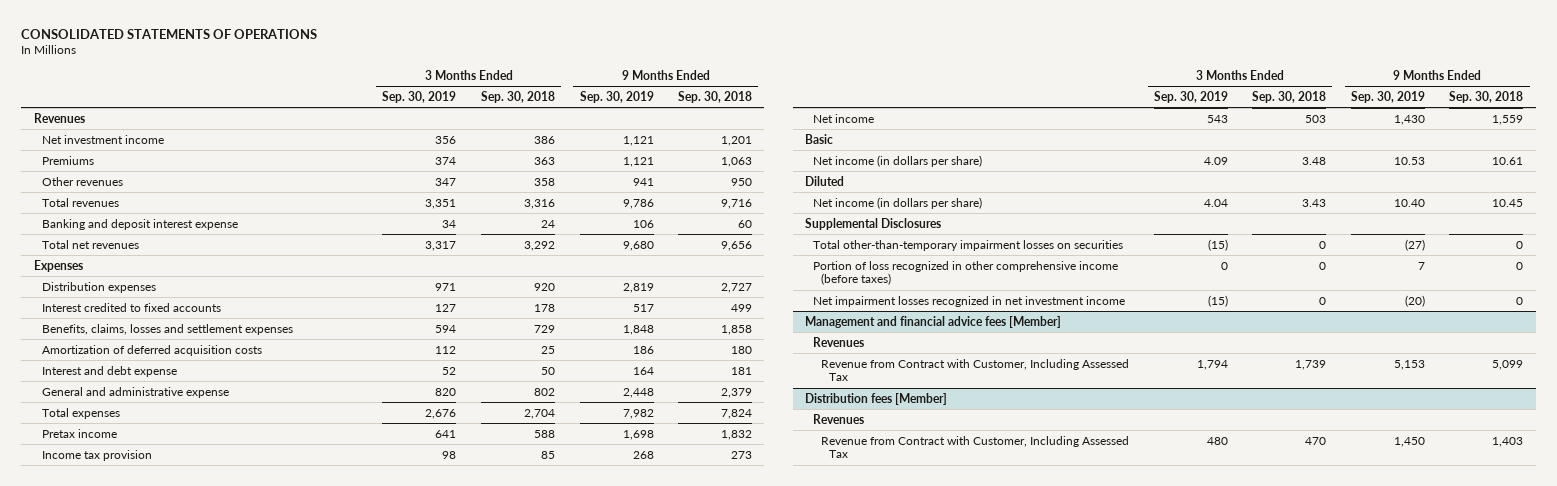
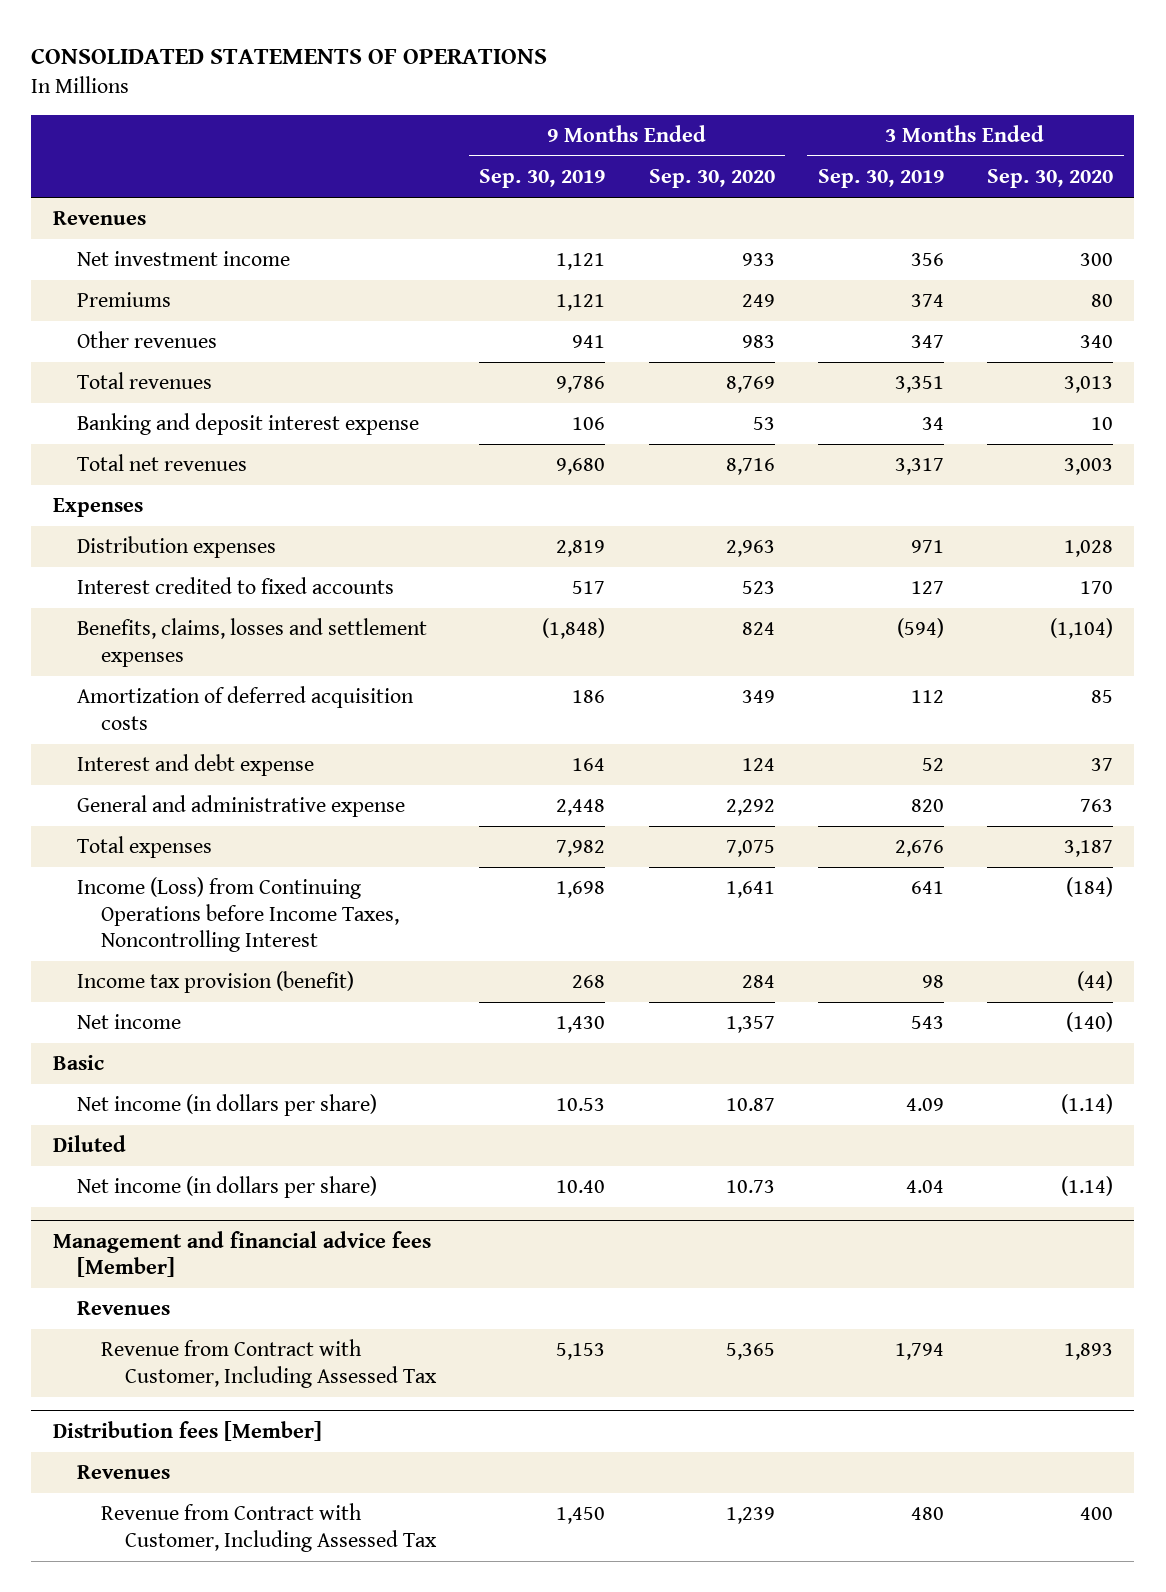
- | 3 Months Ended Sep. 30, 2019 | 3 Months Ended Sep. 30, 2018 | 9 Months Ended Sep. 30, 2019 | 9 Months Ended Sep. 30, 2018
+ | 9 Months Ended Sep. 30, 2019 | 9 Months Ended Sep. 30, 2020 | 3 Months Ended Sep. 30, 2019 | 3 Months Ended Sep. 30, 2020
- Benefits, claims, losses and settlement expenses | 594 | 729 | 1,848 | 1,858
+ Benefits, claims, losses and settlement expenses | (1,848) | 824 | (594) | (1,104)
- Pretax income | 641 | 588 | 1,698 | 1,832
- Income tax provision | 98 | 85 | 268 | 273
+ Income (Loss) from Continuing Operations before Income Taxes, Noncontrolling Interest | 1,698 | 1,641 | 641 | (184)
+ Income tax provision (benefit) | 268 | 284 | 98 | (44)
- Supplemental Disclosures
- Total other-than-temporary impairment losses on securities | (15) | 0 | (27) | 0
- Portion of loss recognized in other comprehensive income (before taxes) | 0 | 0 | 7 | 0
- Net impairment losses recognized in net investment income | (15) | 0 | (20) | 0

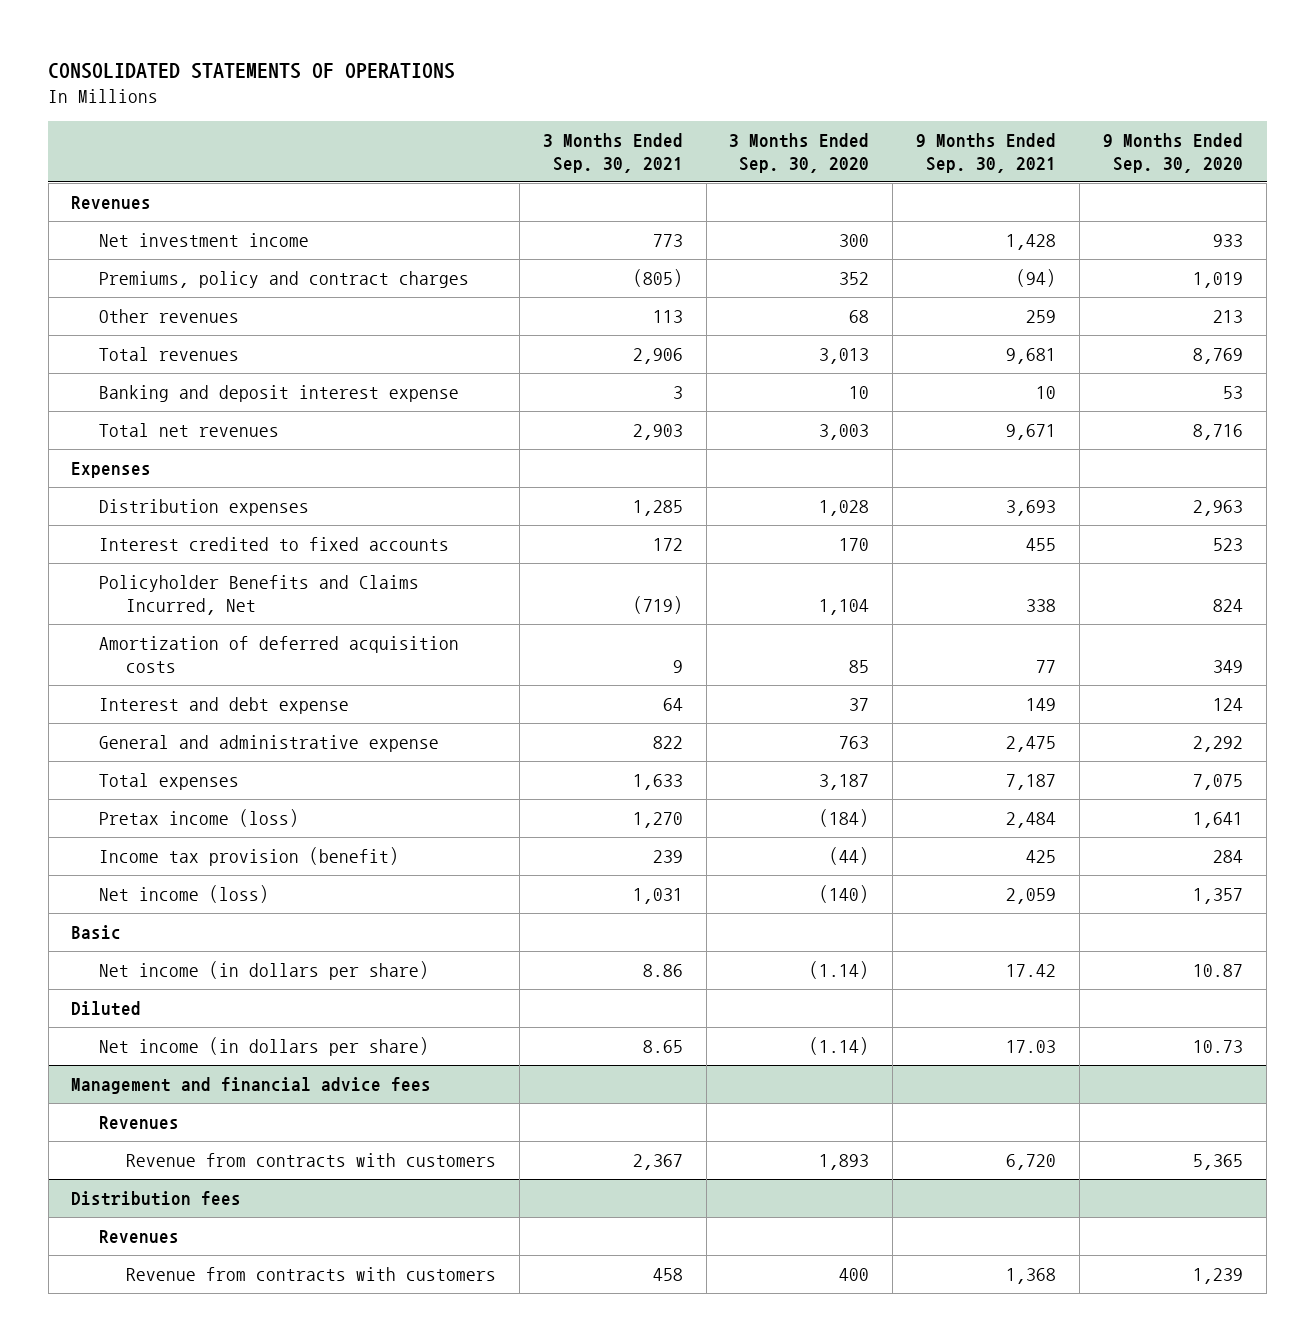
- | 9 Months Ended Sep. 30, 2019 | 9 Months Ended Sep. 30, 2020 | 3 Months Ended Sep. 30, 2019 | 3 Months Ended Sep. 30, 2020
+ | 3 Months Ended Sep. 30, 2021 | 3 Months Ended Sep. 30, 2020 | 9 Months Ended Sep. 30, 2021 | 9 Months Ended Sep. 30, 2020
- Premiums | 1,121 | 249 | 374 | 80
- Other revenues | 941 | 983 | 347 | 340
+ Premiums, policy and contract charges | (805) | 352 | (94) | 1,019
+ Other revenues | 113 | 68 | 259 | 213
- Benefits, claims, losses and settlement expenses | (1,848) | 824 | (594) | (1,104)
+ Policyholder Benefits and Claims Incurred, Net | (719) | 1,104 | 338 | 824
- Income (Loss) from Continuing Operations before Income Taxes, Noncontrolling Interest | 1,698 | 1,641 | 641 | (184)
+ Pretax income (loss) | 1,270 | (184) | 2,484 | 1,641
- Net income | 1,430 | 1,357 | 543 | (140)
+ Net income (loss) | 1,031 | (140) | 2,059 | 1,357
- Management and financial advice fees [Member]
+ Management and financial advice fees
- Revenue from Contract with Customer, Including Assessed Tax | 5,153 | 5,365 | 1,794 | 1,893
- Distribution fees [Member]
+ Revenue from contracts with customers | 2,367 | 1,893 | 6,720 | 5,365
+ Distribution fees
- Revenue from Contract with Customer, Including Assessed Tax | 1,450 | 1,239 | 480 | 400
+ Revenue from contracts with customers | 458 | 400 | 1,368 | 1,239

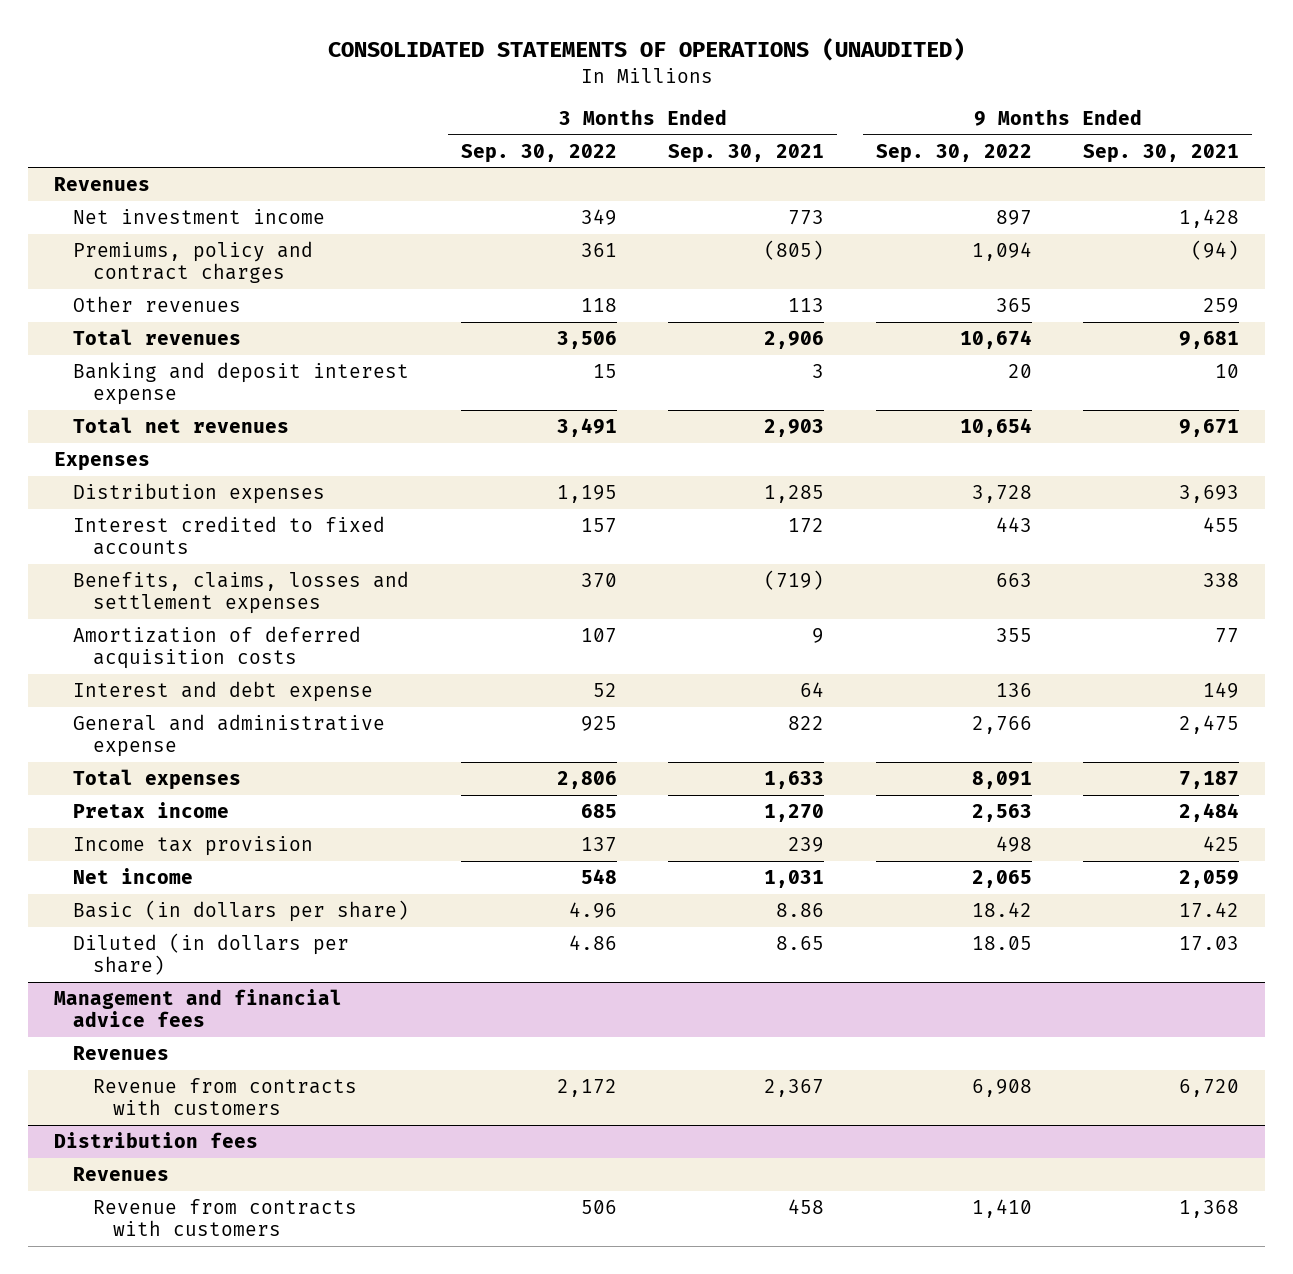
- CONSOLIDATED STATEMENTS OF OPERATIONS
+ CONSOLIDATED STATEMENTS OF OPERATIONS (UNAUDITED)
- | 3 Months Ended Sep. 30, 2021 | 3 Months Ended Sep. 30, 2020 | 9 Months Ended Sep. 30, 2021 | 9 Months Ended Sep. 30, 2020
+ | 3 Months Ended Sep. 30, 2022 | 3 Months Ended Sep. 30, 2021 | 9 Months Ended Sep. 30, 2022 | 9 Months Ended Sep. 30, 2021
- Policyholder Benefits and Claims Incurred, Net | (719) | 1,104 | 338 | 824
+ Benefits, claims, losses and settlement expenses | 370 | (719) | 663 | 338
- Pretax income (loss) | 1,270 | (184) | 2,484 | 1,641
- Income tax provision (benefit) | 239 | (44) | 425 | 284
- Net income (loss) | 1,031 | (140) | 2,059 | 1,357
- Basic
- Net income (in dollars per share) | 8.86 | (1.14) | 17.42 | 10.87
- Diluted
- Net income (in dollars per share) | 8.65 | (1.14) | 17.03 | 10.73
+ Pretax income | 685 | 1,270 | 2,563 | 2,484
+ Income tax provision | 137 | 239 | 498 | 425
+ Net income | 548 | 1,031 | 2,065 | 2,059
+ Basic (in dollars per share) | 4.96 | 8.86 | 18.42 | 17.42
+ Diluted (in dollars per share) | 4.86 | 8.65 | 18.05 | 17.03

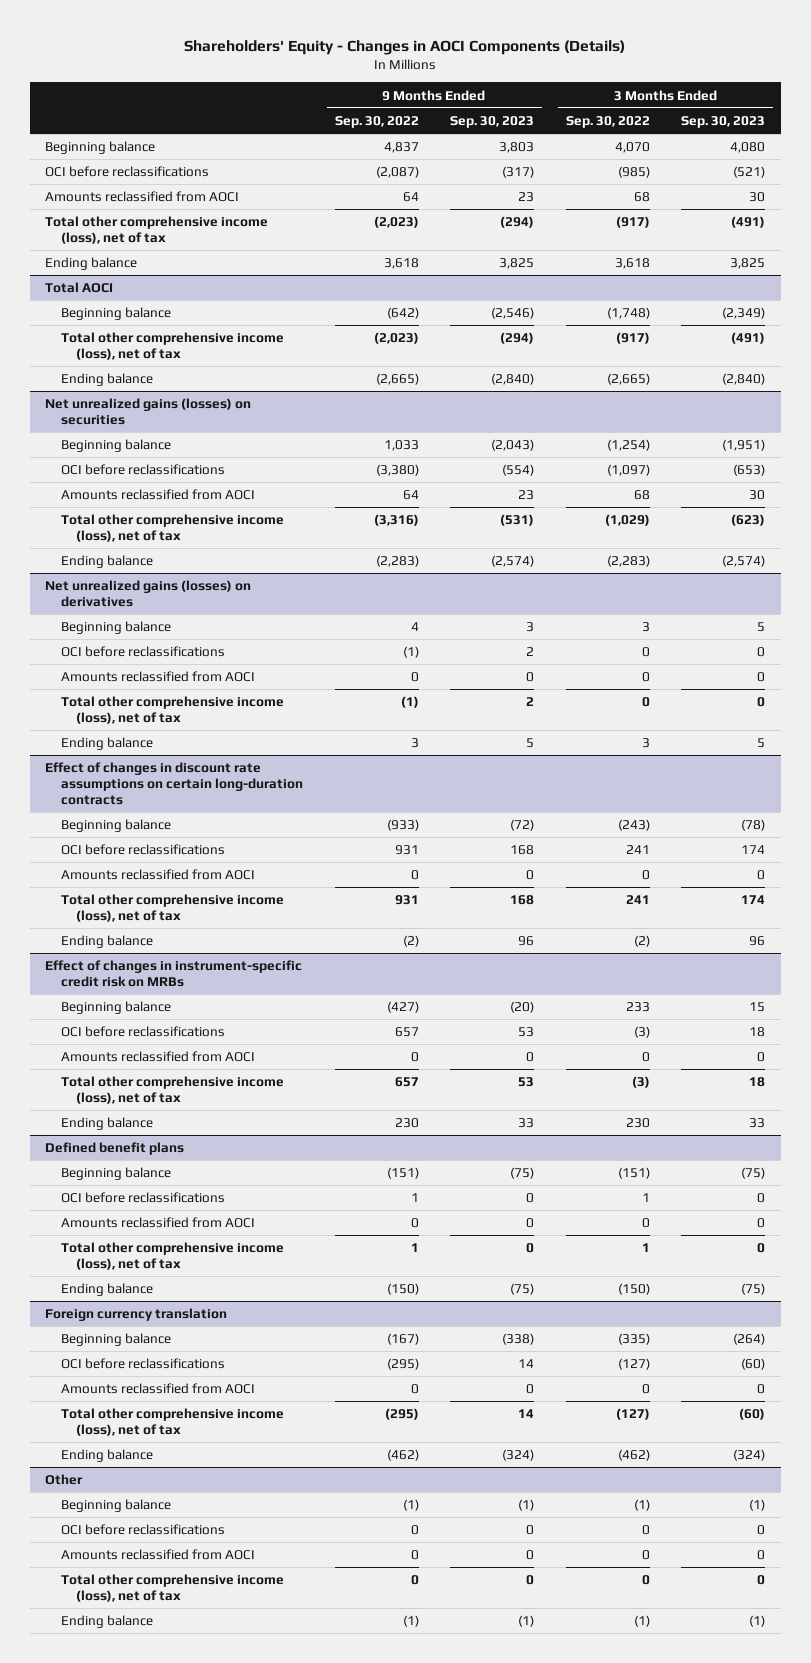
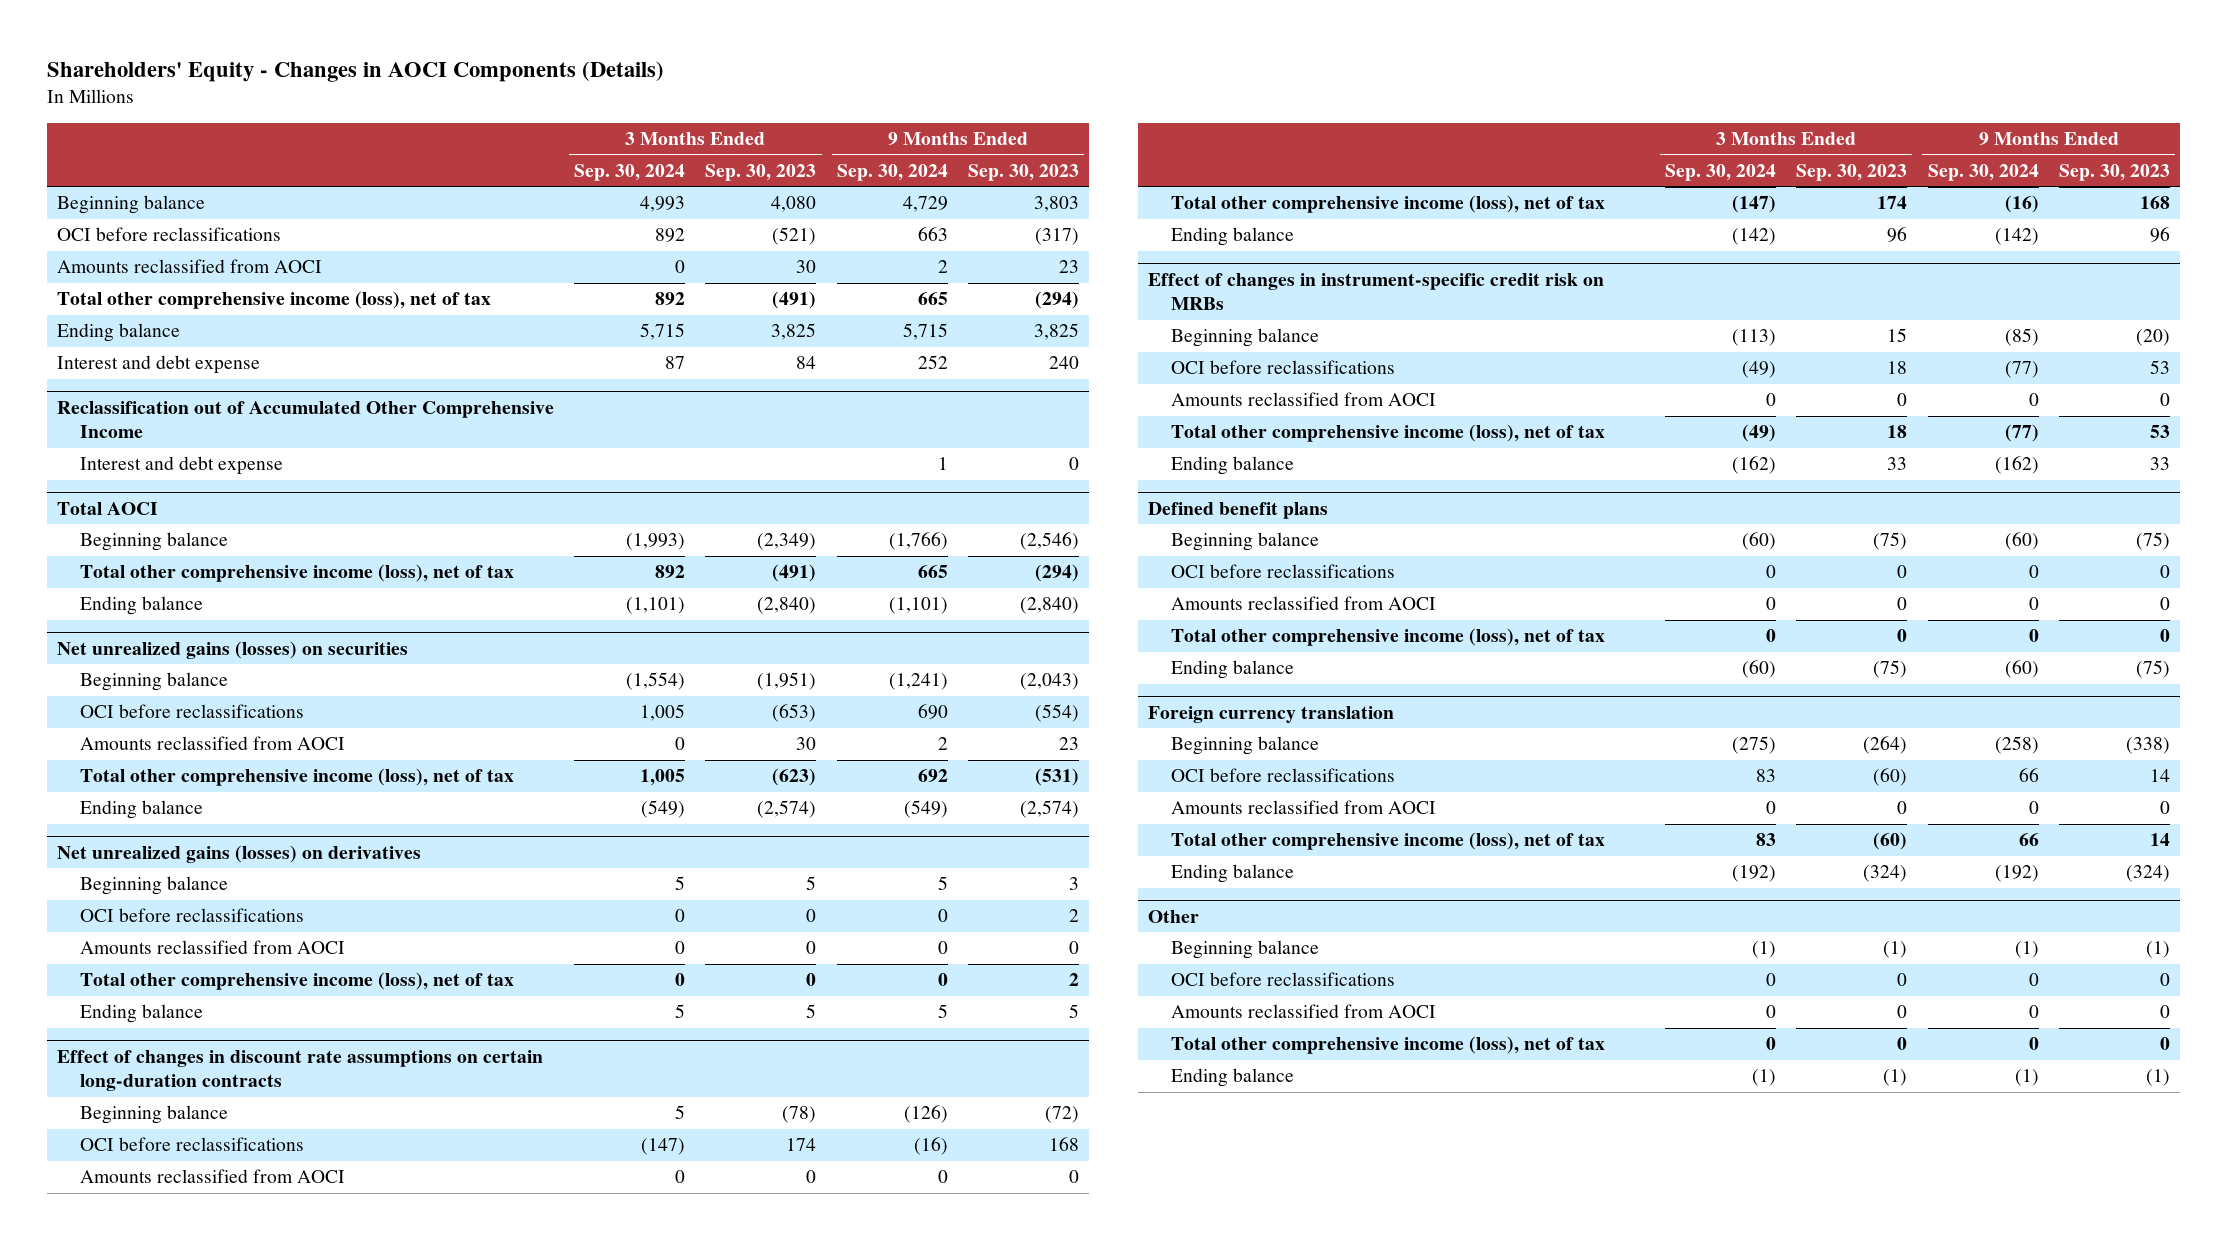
- | 9 Months Ended Sep. 30, 2022 | 9 Months Ended Sep. 30, 2023 | 3 Months Ended Sep. 30, 2022 | 3 Months Ended Sep. 30, 2023
+ | 3 Months Ended Sep. 30, 2024 | 3 Months Ended Sep. 30, 2023 | 9 Months Ended Sep. 30, 2024 | 9 Months Ended Sep. 30, 2023
+ Interest and debt expense | 87 | 84 | 252 | 240
+ Reclassification out of Accumulated Other Comprehensive Income
+ Interest and debt expense | | | 1 | 0

